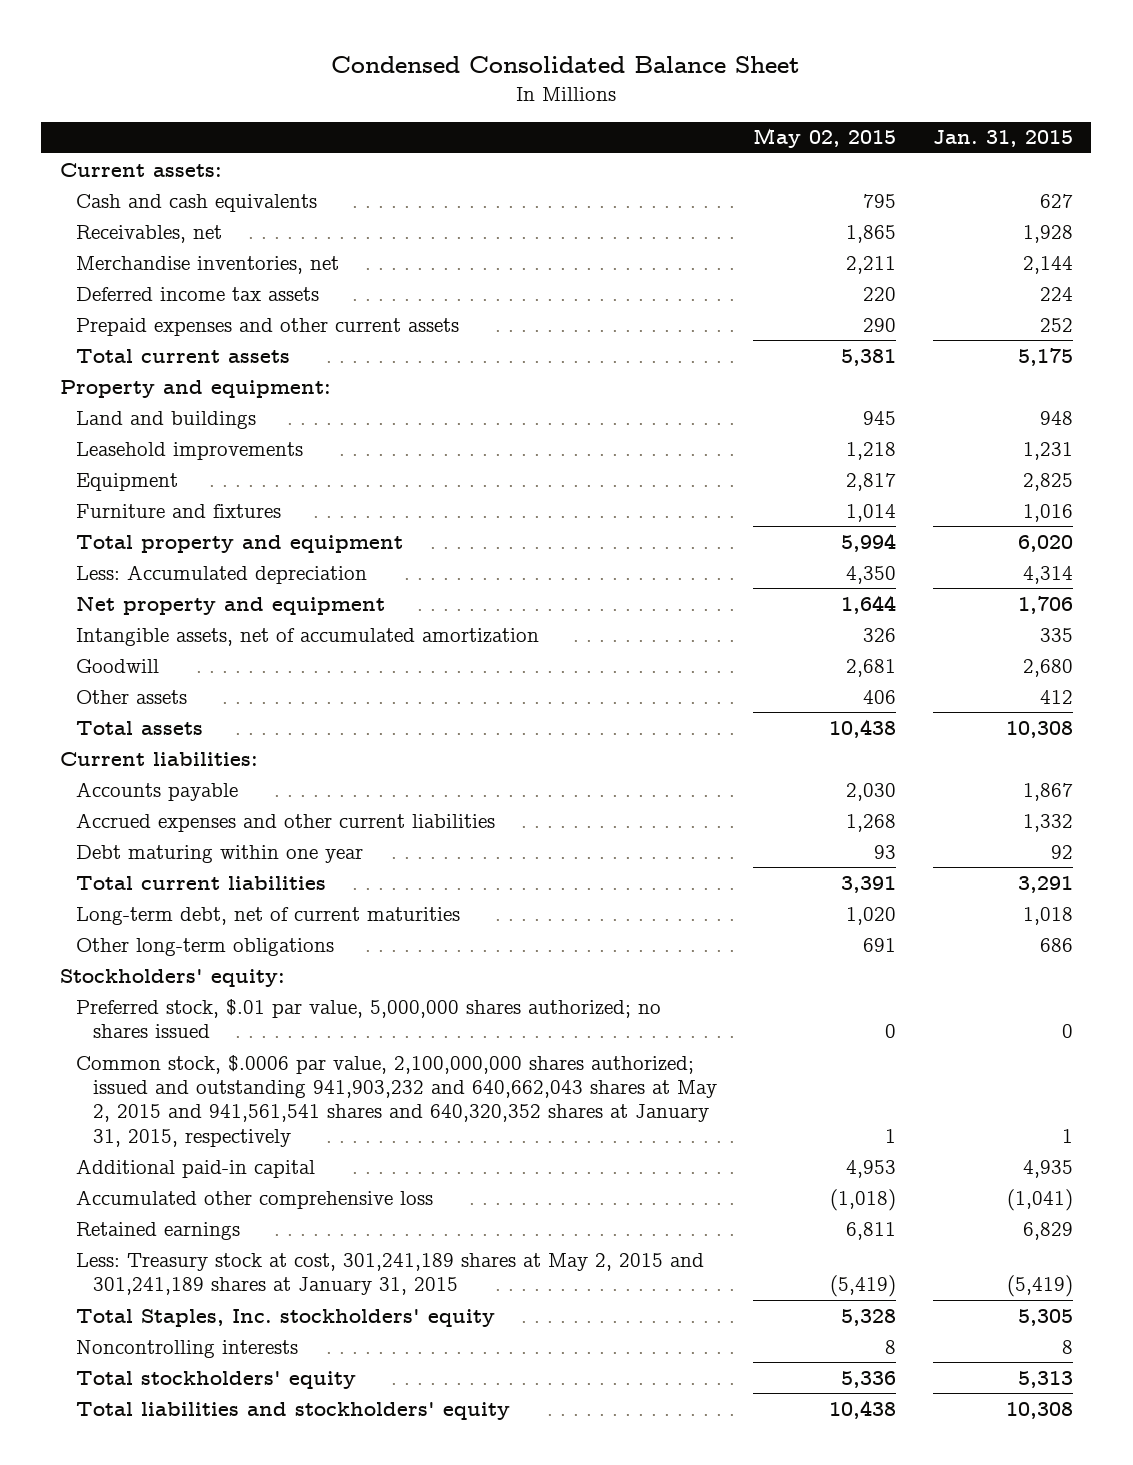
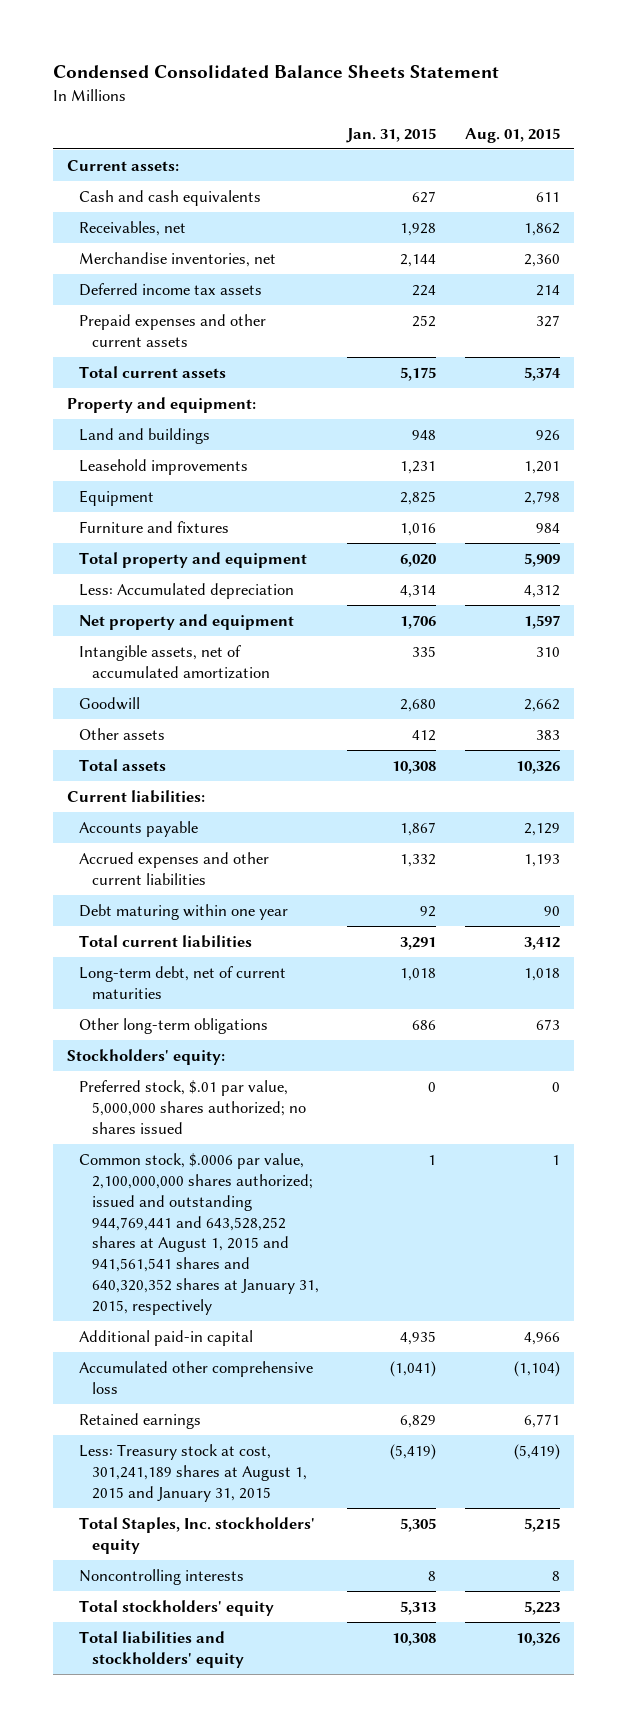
- Condensed Consolidated Balance Sheet
+ Condensed Consolidated Balance Sheets Statement
- | May 02, 2015 | Jan. 31, 2015
+ | Jan. 31, 2015 | Aug. 01, 2015
- Common stock, $.0006 par value, 2,100,000,000 shares authorized; issued and outstanding 941,903,232 and 640,662,043 shares at May 2, 2015 and 941,561,541 shares and 640,320,352 shares at January 31, 2015, respectively | 1 | 1
+ Common stock, $.0006 par value, 2,100,000,000 shares authorized; issued and outstanding 944,769,441 and 643,528,252 shares at August 1, 2015 and 941,561,541 shares and 640,320,352 shares at January 31, 2015, respectively | 1 | 1
- Less: Treasury stock at cost, 301,241,189 shares at May 2, 2015 and 301,241,189 shares at January 31, 2015 | (5,419) | (5,419)
+ Less: Treasury stock at cost, 301,241,189 shares at August 1, 2015 and January 31, 2015 | (5,419) | (5,419)

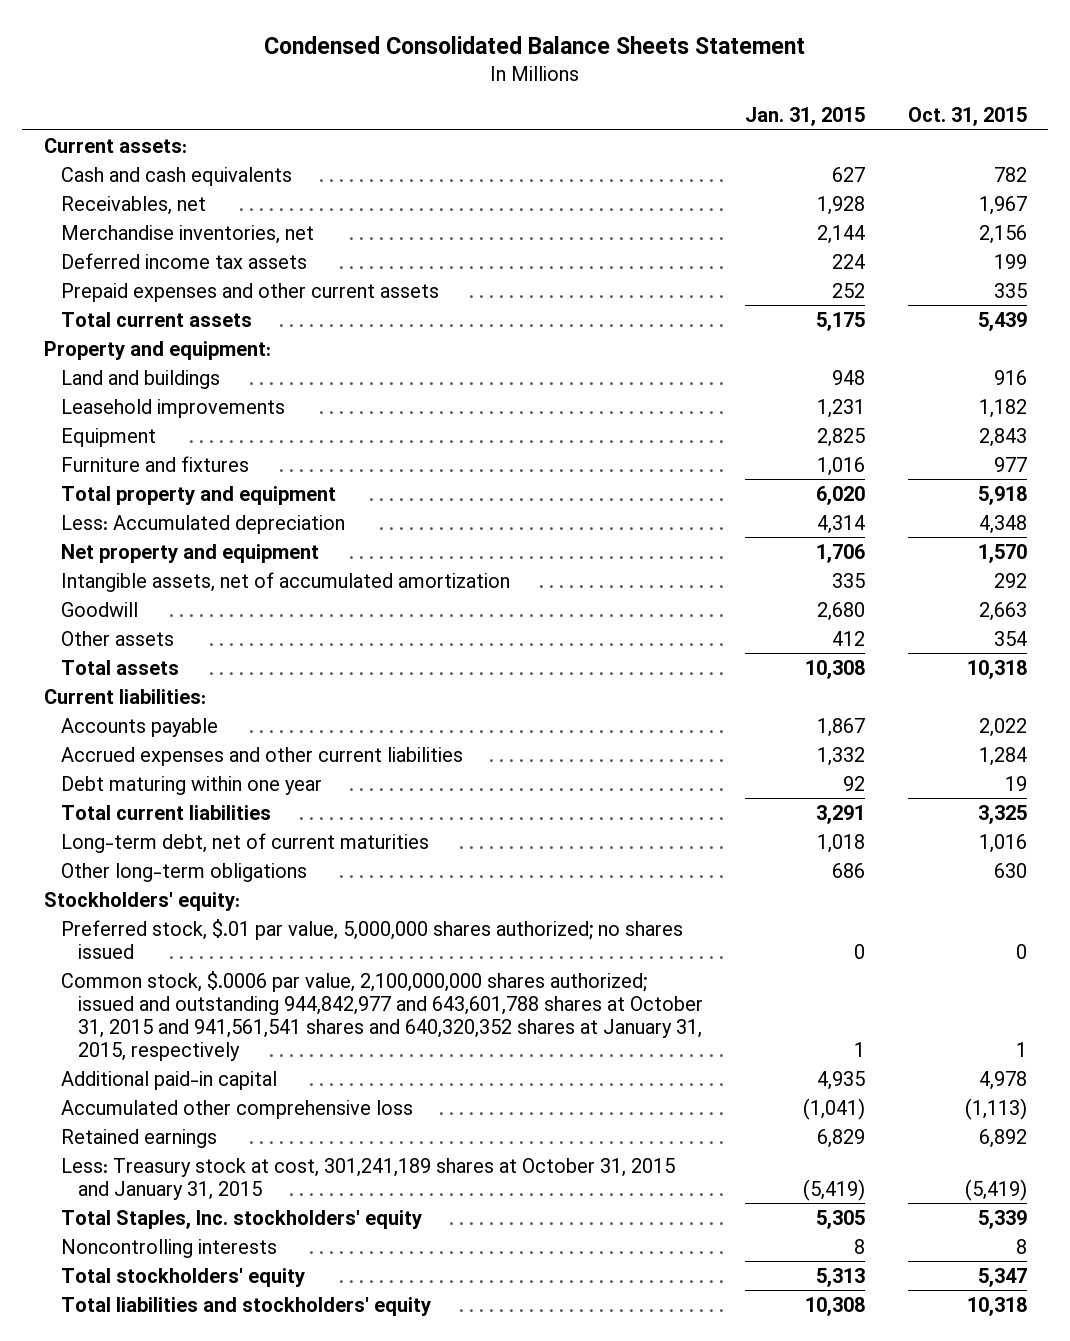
- | Jan. 31, 2015 | Aug. 01, 2015
+ | Jan. 31, 2015 | Oct. 31, 2015
- Common stock, $.0006 par value, 2,100,000,000 shares authorized; issued and outstanding 944,769,441 and 643,528,252 shares at August 1, 2015 and 941,561,541 shares and 640,320,352 shares at January 31, 2015, respectively | 1 | 1
+ Common stock, $.0006 par value, 2,100,000,000 shares authorized; issued and outstanding 944,842,977 and 643,601,788 shares at October 31, 2015 and 941,561,541 shares and 640,320,352 shares at January 31, 2015, respectively | 1 | 1
- Less: Treasury stock at cost, 301,241,189 shares at August 1, 2015 and January 31, 2015 | (5,419) | (5,419)
+ Less: Treasury stock at cost, 301,241,189 shares at October 31, 2015 and January 31, 2015 | (5,419) | (5,419)

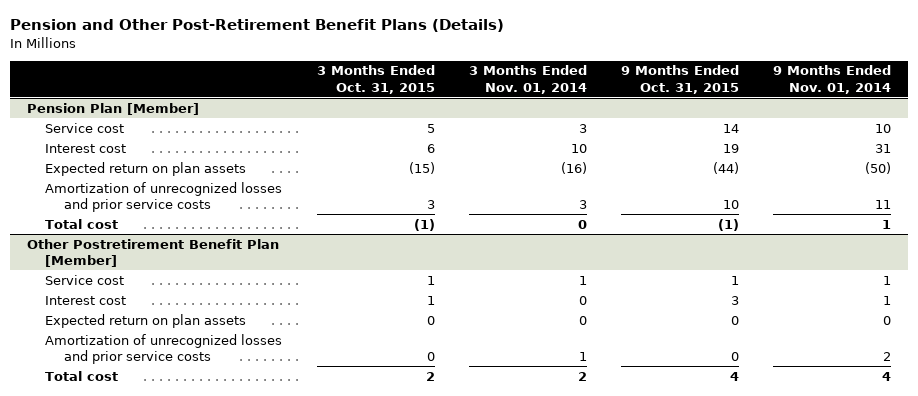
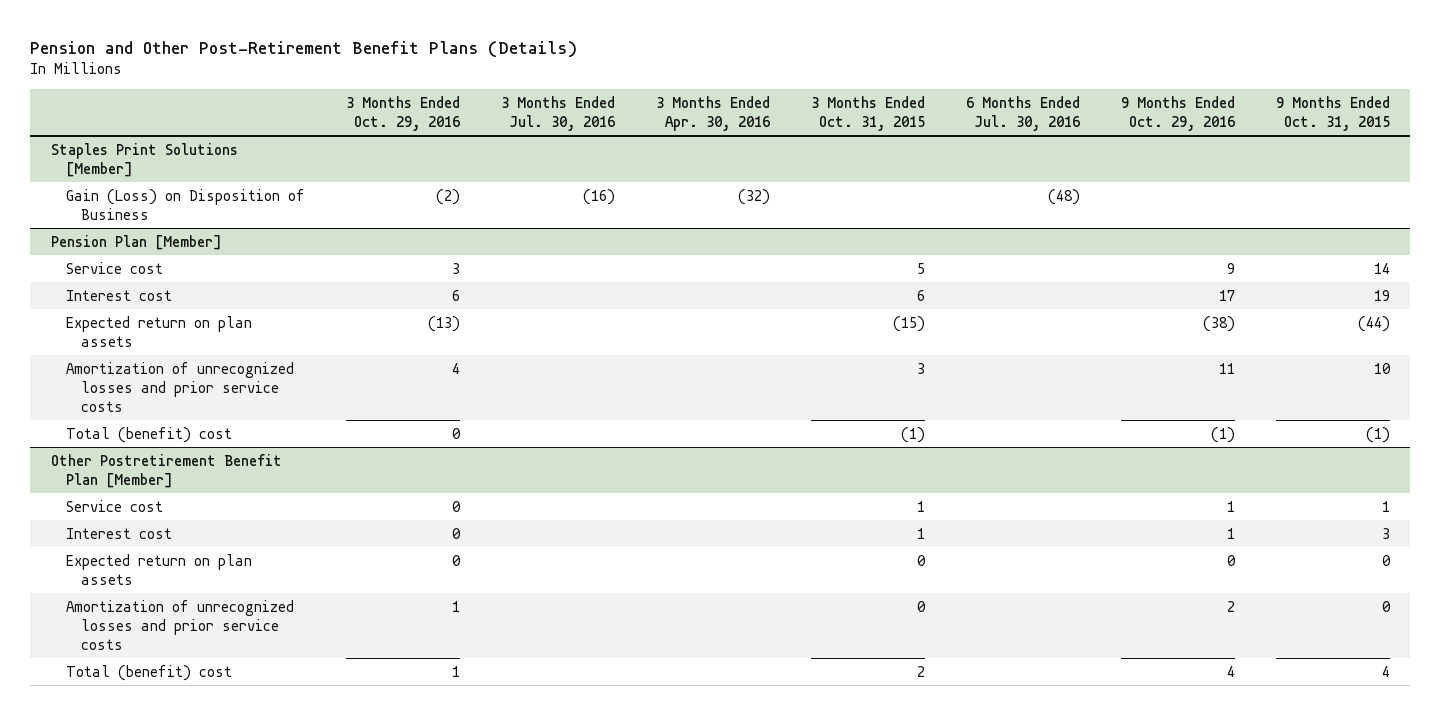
- | 3 Months Ended Oct. 31, 2015 | 3 Months Ended Nov. 01, 2014 | 9 Months Ended Oct. 31, 2015 | 9 Months Ended Nov. 01, 2014
+ | 3 Months Ended Oct. 29, 2016 | 3 Months Ended Jul. 30, 2016 | 3 Months Ended Apr. 30, 2016 | 3 Months Ended Oct. 31, 2015 | 6 Months Ended Jul. 30, 2016 | 9 Months Ended Oct. 29, 2016 | 9 Months Ended Oct. 31, 2015
+ Staples Print Solutions [Member]
+ Gain (Loss) on Disposition of Business | (2) | (16) | (32) | | (48) | |
@ Pension Plan [Member]
- Total cost | (1) | 0 | (1) | 1
+ Total (benefit) cost | 0 | | | (1) | | (1) | (1)
@ Other Postretirement Benefit Plan [Member]
- Total cost | 2 | 2 | 4 | 4
+ Total (benefit) cost | 1 | | | 2 | | 4 | 4

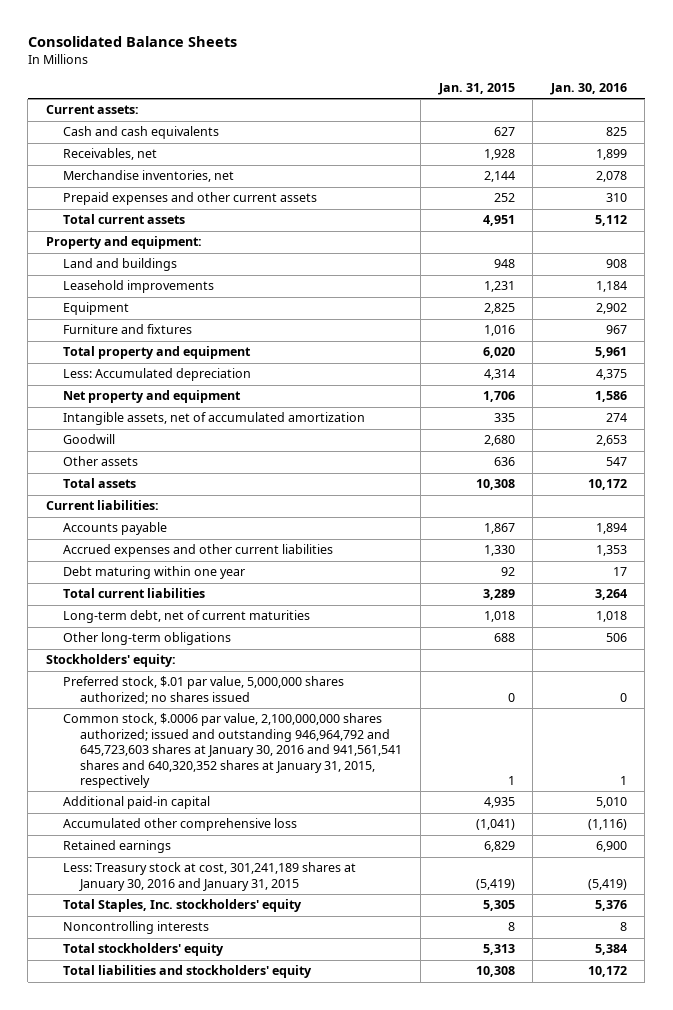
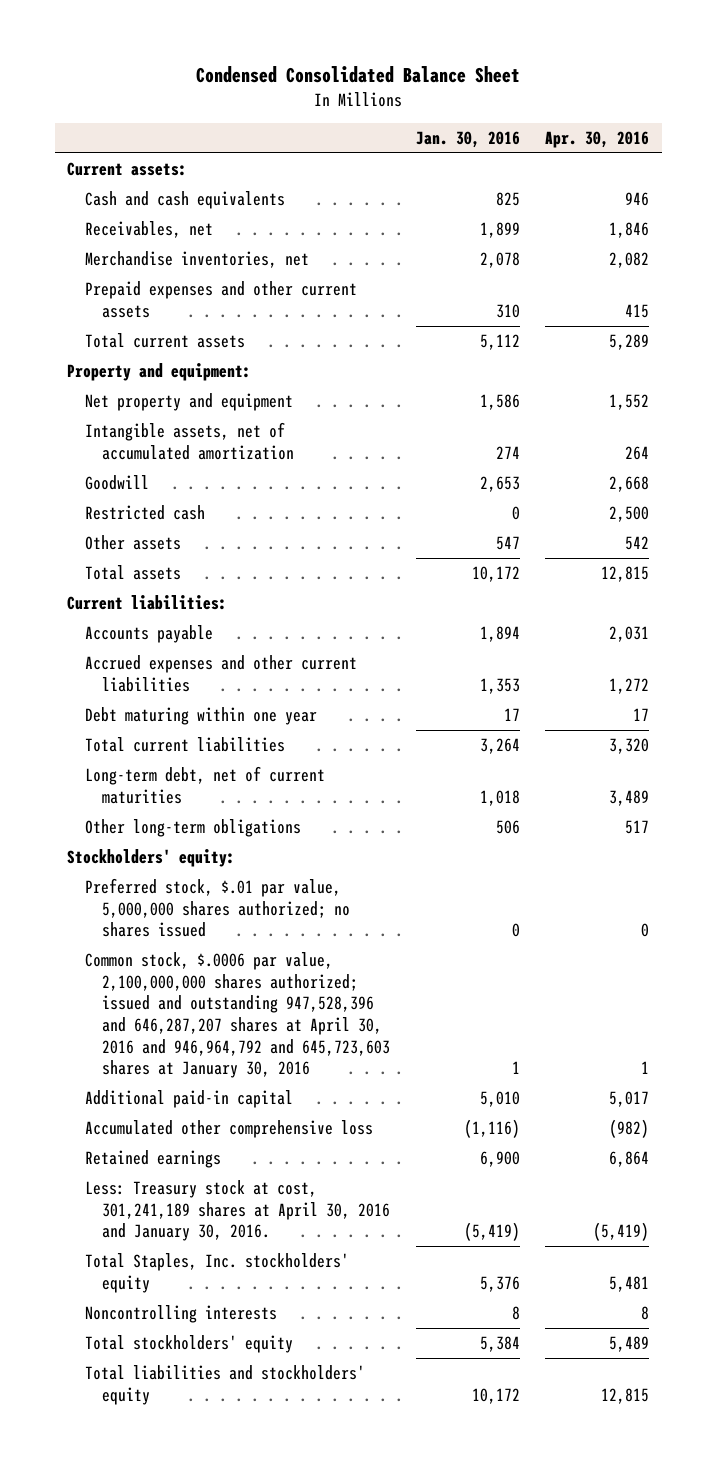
- Consolidated Balance Sheets
+ Condensed Consolidated Balance Sheet
- | Jan. 31, 2015 | Jan. 30, 2016
+ | Jan. 30, 2016 | Apr. 30, 2016
- Land and buildings | 948 | 908
- Leasehold improvements | 1,231 | 1,184
- Equipment | 2,825 | 2,902
- Furniture and fixtures | 1,016 | 967
- Total property and equipment | 6,020 | 5,961
- Less: Accumulated depreciation | 4,314 | 4,375
+ Restricted cash | 0 | 2,500
- Common stock, $.0006 par value, 2,100,000,000 shares authorized; issued and outstanding 946,964,792 and 645,723,603 shares at January 30, 2016 and 941,561,541 shares and 640,320,352 shares at January 31, 2015, respectively | 1 | 1
+ Common stock, $.0006 par value, 2,100,000,000 shares authorized; issued and outstanding 947,528,396 and 646,287,207 shares at April 30, 2016 and 946,964,792 and 645,723,603 shares at January 30, 2016 | 1 | 1
- Less: Treasury stock at cost, 301,241,189 shares at January 30, 2016 and January 31, 2015 | (5,419) | (5,419)
+ Less: Treasury stock at cost, 301,241,189 shares at April 30, 2016 and January 30, 2016. | (5,419) | (5,419)

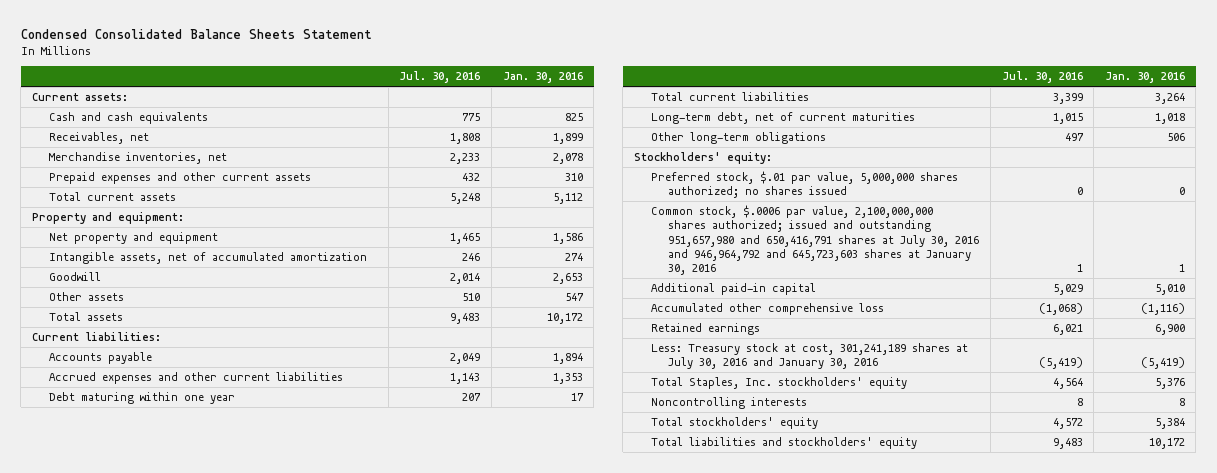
- Condensed Consolidated Balance Sheet
+ Condensed Consolidated Balance Sheets Statement
- | Jan. 30, 2016 | Apr. 30, 2016
+ | Jul. 30, 2016 | Jan. 30, 2016
- Restricted cash | 0 | 2,500
- Common stock, $.0006 par value, 2,100,000,000 shares authorized; issued and outstanding 947,528,396 and 646,287,207 shares at April 30, 2016 and 946,964,792 and 645,723,603 shares at January 30, 2016 | 1 | 1
+ Common stock, $.0006 par value, 2,100,000,000 shares authorized; issued and outstanding 951,657,980 and 650,416,791 shares at July 30, 2016 and 946,964,792 and 645,723,603 shares at January 30, 2016 | 1 | 1
- Less: Treasury stock at cost, 301,241,189 shares at April 30, 2016 and January 30, 2016. | (5,419) | (5,419)
+ Less: Treasury stock at cost, 301,241,189 shares at July 30, 2016 and January 30, 2016 | (5,419) | (5,419)

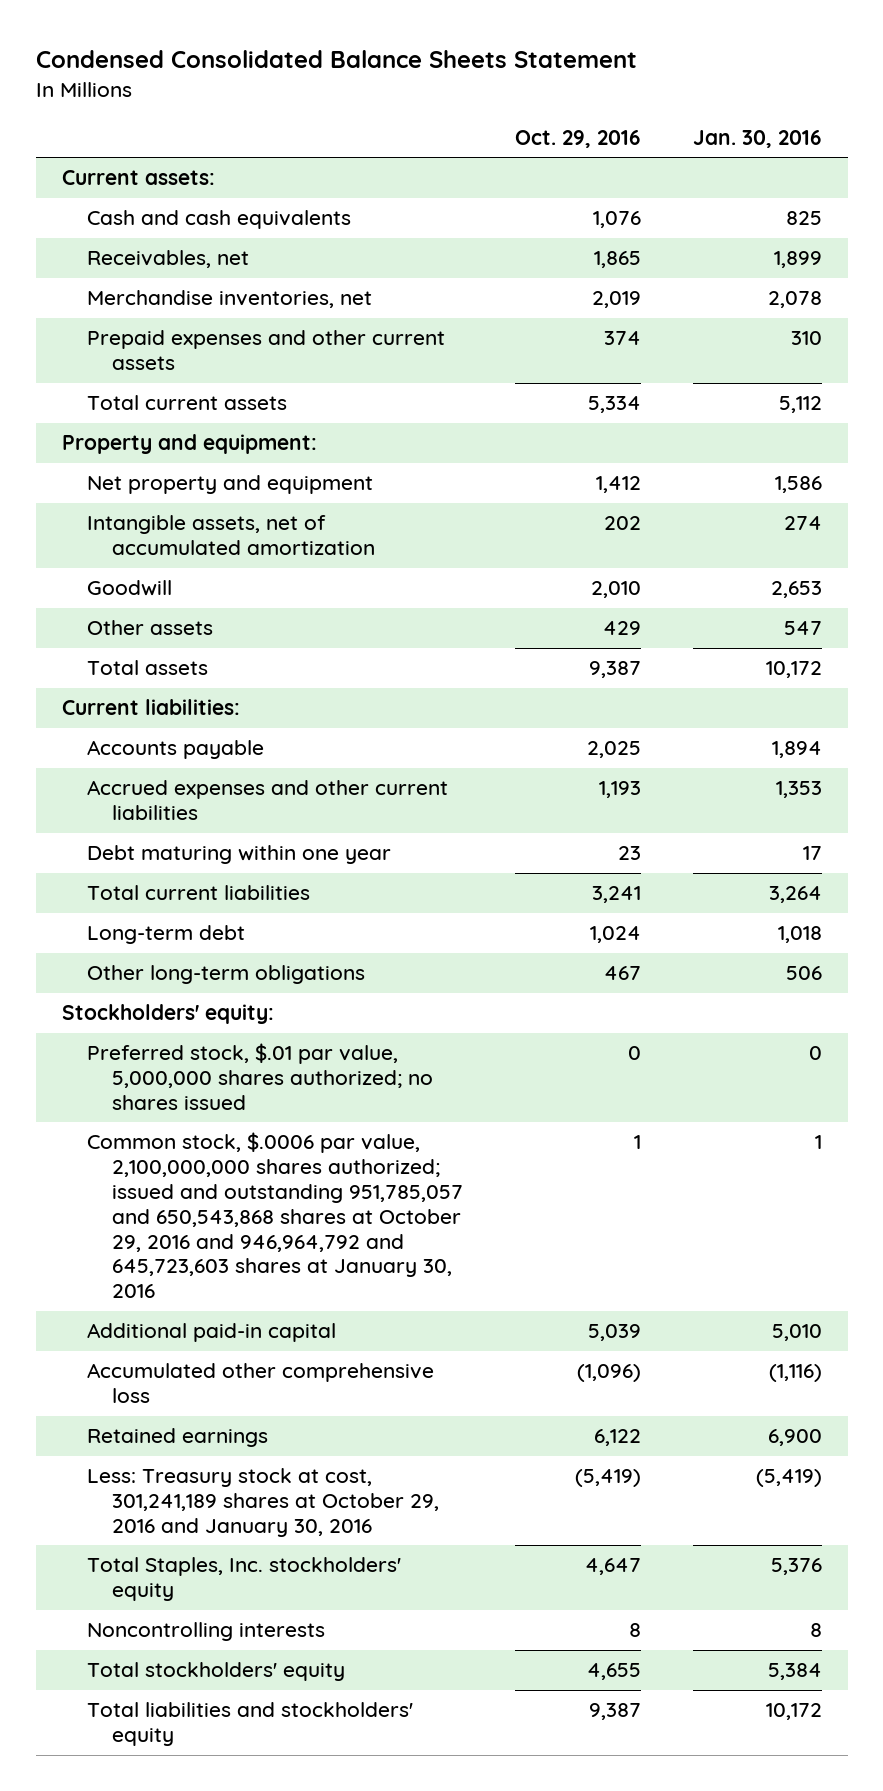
- | Jul. 30, 2016 | Jan. 30, 2016
+ | Oct. 29, 2016 | Jan. 30, 2016
- Long-term debt, net of current maturities | 1,015 | 1,018
+ Long-term debt | 1,024 | 1,018
- Common stock, $.0006 par value, 2,100,000,000 shares authorized; issued and outstanding 951,657,980 and 650,416,791 shares at July 30, 2016 and 946,964,792 and 645,723,603 shares at January 30, 2016 | 1 | 1
+ Common stock, $.0006 par value, 2,100,000,000 shares authorized; issued and outstanding 951,785,057 and 650,543,868 shares at October 29, 2016 and 946,964,792 and 645,723,603 shares at January 30, 2016 | 1 | 1
- Less: Treasury stock at cost, 301,241,189 shares at July 30, 2016 and January 30, 2016 | (5,419) | (5,419)
+ Less: Treasury stock at cost, 301,241,189 shares at October 29, 2016 and January 30, 2016 | (5,419) | (5,419)

